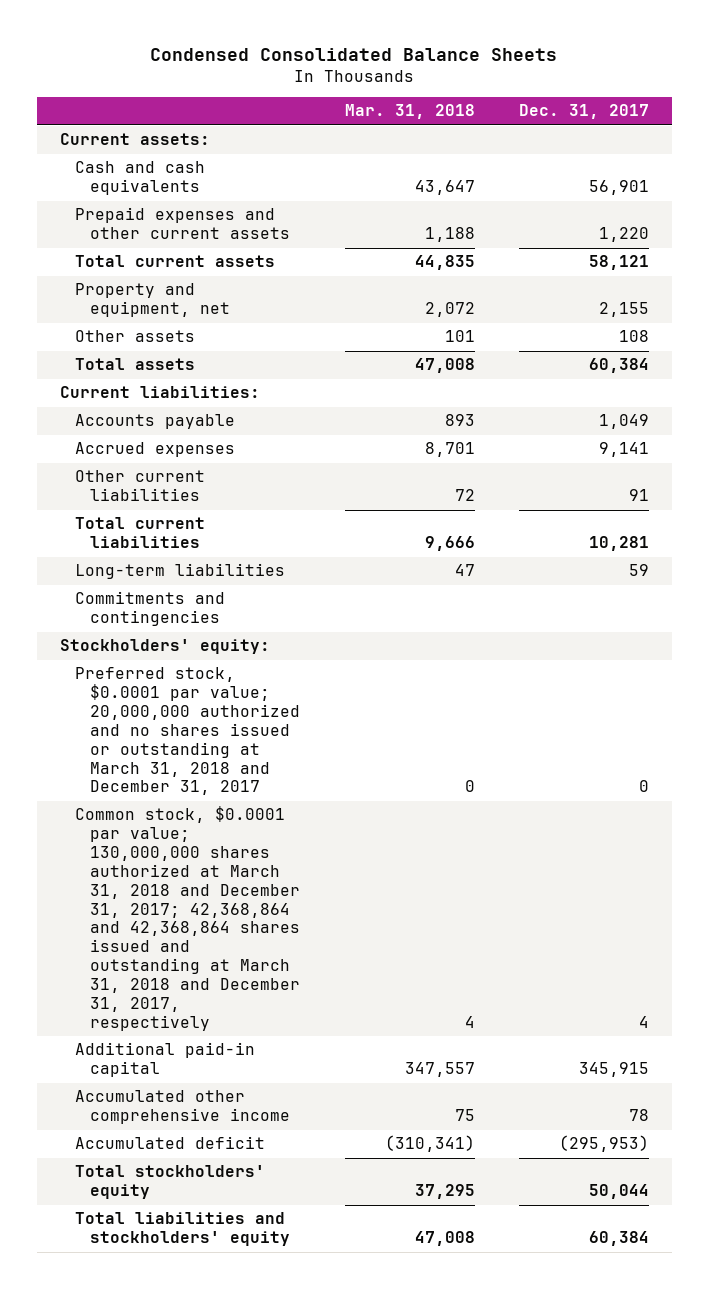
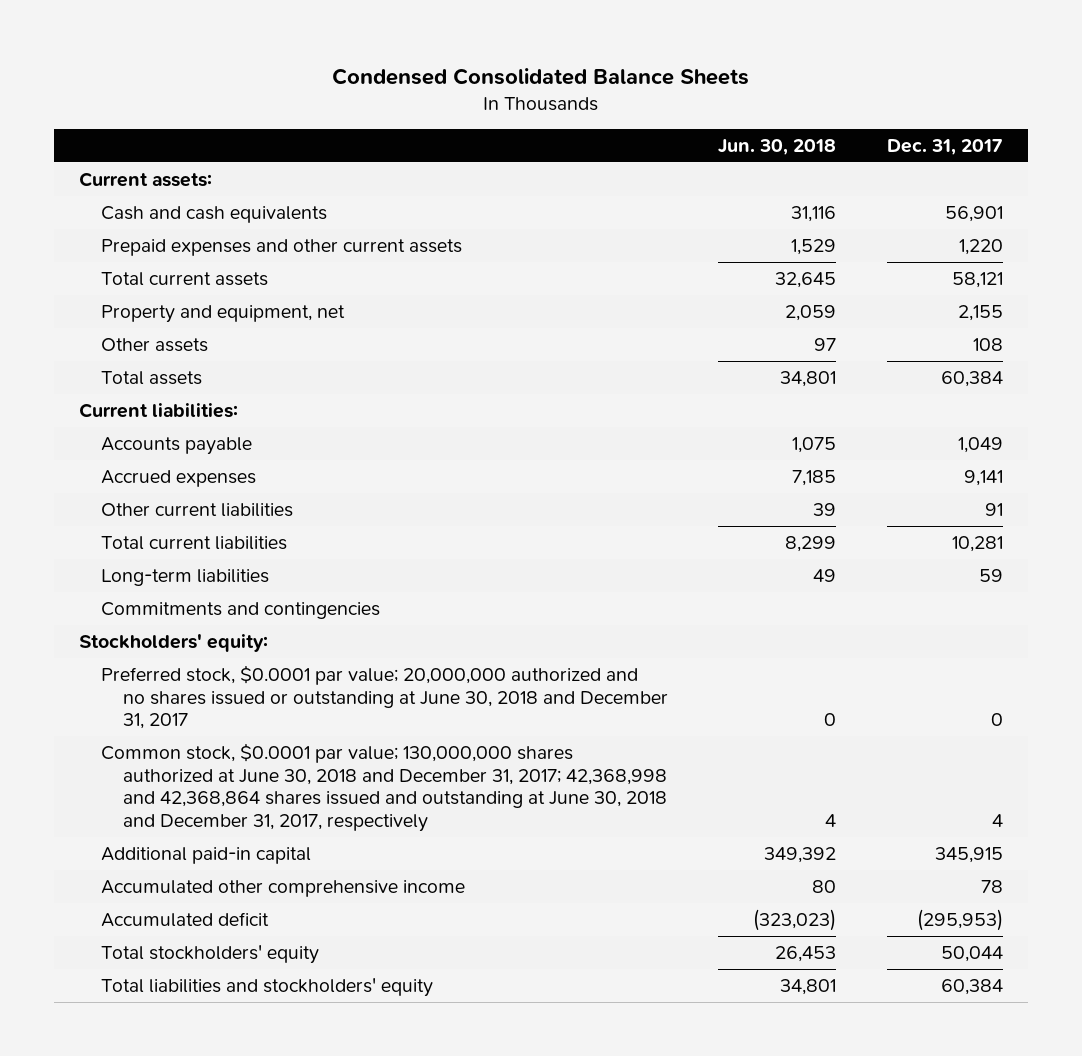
- | Mar. 31, 2018 | Dec. 31, 2017
+ | Jun. 30, 2018 | Dec. 31, 2017
- Preferred stock, $0.0001 par value; 20,000,000 authorized and no shares issued or outstanding at March 31, 2018 and December 31, 2017 | 0 | 0
- Common stock, $0.0001 par value; 130,000,000 shares authorized at March 31, 2018 and December 31, 2017; 42,368,864 and 42,368,864 shares issued and outstanding at March 31, 2018 and December 31, 2017, respectively | 4 | 4
+ Preferred stock, $0.0001 par value; 20,000,000 authorized and no shares issued or outstanding at June 30, 2018 and December 31, 2017 | 0 | 0
+ Common stock, $0.0001 par value; 130,000,000 shares authorized at June 30, 2018 and December 31, 2017; 42,368,998 and 42,368,864 shares issued and outstanding at June 30, 2018 and December 31, 2017, respectively | 4 | 4

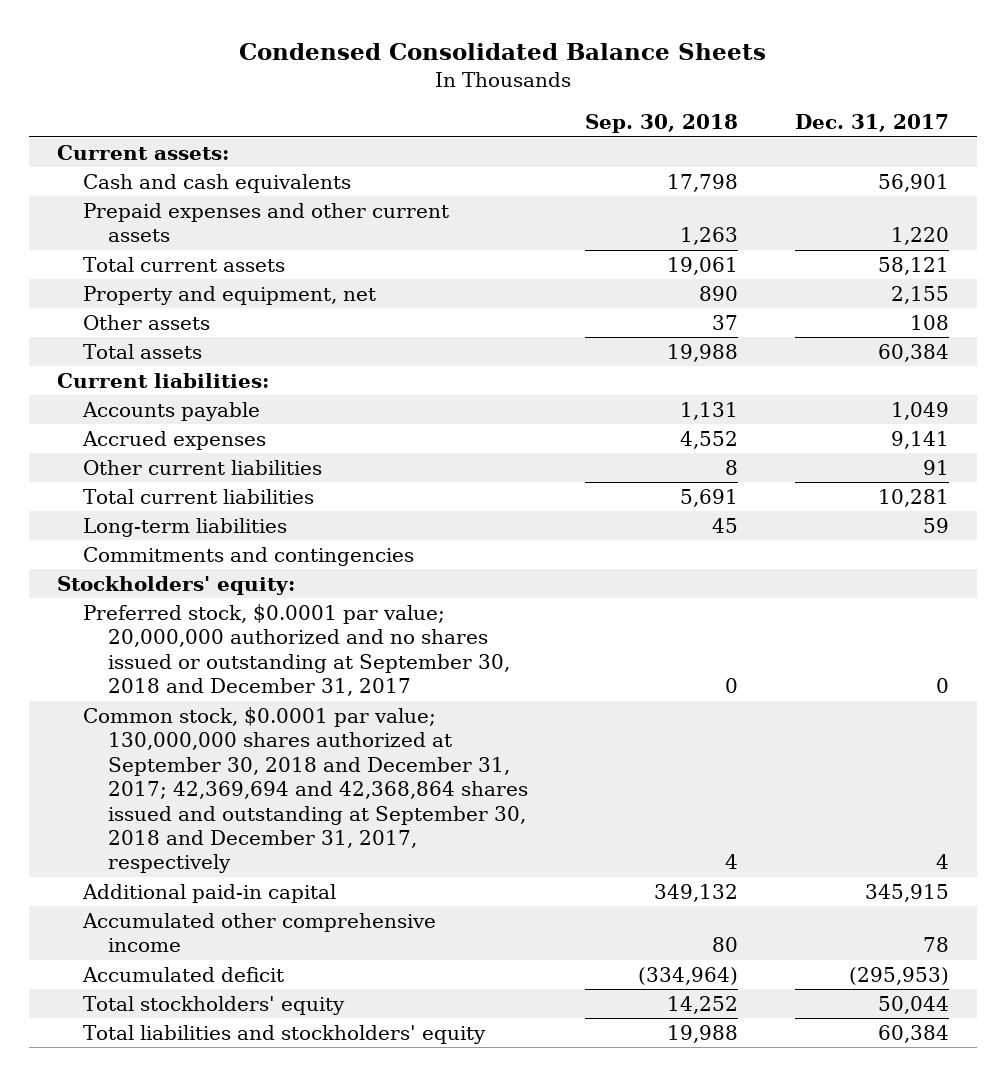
- | Jun. 30, 2018 | Dec. 31, 2017
+ | Sep. 30, 2018 | Dec. 31, 2017
- Preferred stock, $0.0001 par value; 20,000,000 authorized and no shares issued or outstanding at June 30, 2018 and December 31, 2017 | 0 | 0
- Common stock, $0.0001 par value; 130,000,000 shares authorized at June 30, 2018 and December 31, 2017; 42,368,998 and 42,368,864 shares issued and outstanding at June 30, 2018 and December 31, 2017, respectively | 4 | 4
+ Preferred stock, $0.0001 par value; 20,000,000 authorized and no shares issued or outstanding at September 30, 2018 and December 31, 2017 | 0 | 0
+ Common stock, $0.0001 par value; 130,000,000 shares authorized at September 30, 2018 and December 31, 2017; 42,369,694 and 42,368,864 shares issued and outstanding at September 30, 2018 and December 31, 2017, respectively | 4 | 4

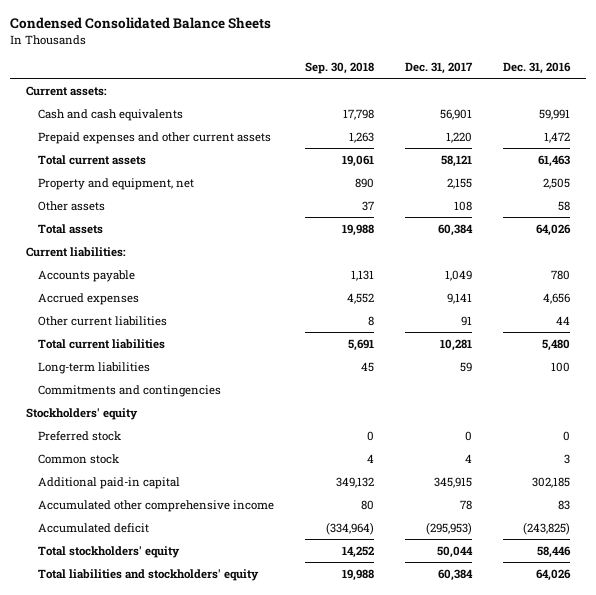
- | Sep. 30, 2018 | Dec. 31, 2017
+ | Sep. 30, 2018 | Dec. 31, 2017 | Dec. 31, 2016
- Stockholders' equity:
- Preferred stock, $0.0001 par value; 20,000,000 authorized and no shares issued or outstanding at September 30, 2018 and December 31, 2017 | 0 | 0
- Common stock, $0.0001 par value; 130,000,000 shares authorized at September 30, 2018 and December 31, 2017; 42,369,694 and 42,368,864 shares issued and outstanding at September 30, 2018 and December 31, 2017, respectively | 4 | 4
+ Stockholders' equity
+ Preferred stock | 0 | 0 | 0
+ Common stock | 4 | 4 | 3

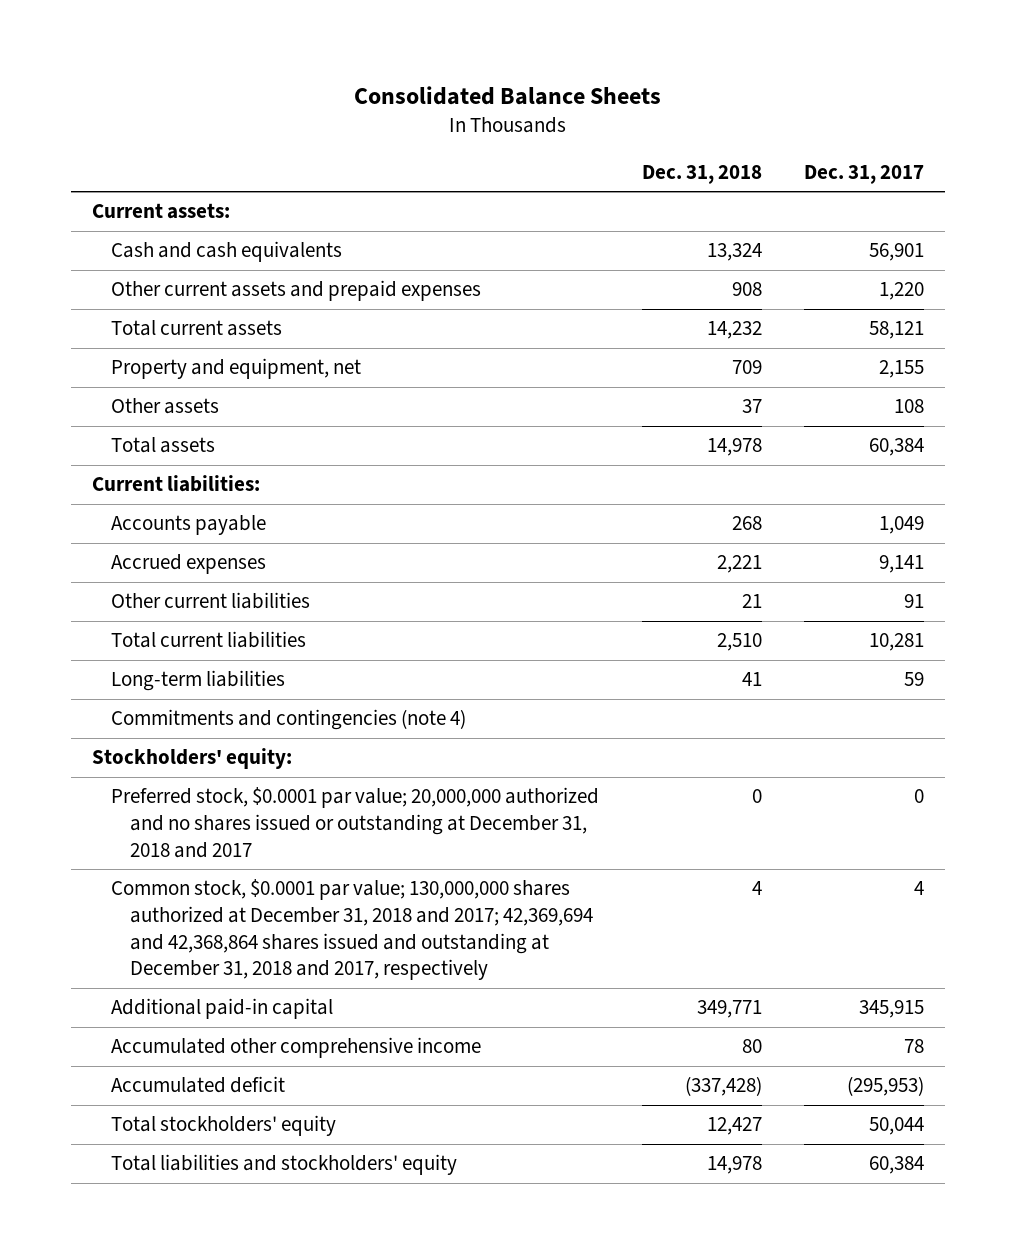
- Condensed Consolidated Balance Sheets
+ Consolidated Balance Sheets
- | Sep. 30, 2018 | Dec. 31, 2017 | Dec. 31, 2016
+ | Dec. 31, 2018 | Dec. 31, 2017
- Prepaid expenses and other current assets | 1,263 | 1,220 | 1,472
+ Other current assets and prepaid expenses | 908 | 1,220
- Commitments and contingencies
- Stockholders' equity
- Preferred stock | 0 | 0 | 0
- Common stock | 4 | 4 | 3
+ Commitments and contingencies (note 4)
+ Stockholders' equity:
+ Preferred stock, $0.0001 par value; 20,000,000 authorized and no shares issued or outstanding at December 31, 2018 and 2017 | 0 | 0
+ Common stock, $0.0001 par value; 130,000,000 shares authorized at December 31, 2018 and 2017; 42,369,694 and 42,368,864 shares issued and outstanding at December 31, 2018 and 2017, respectively | 4 | 4

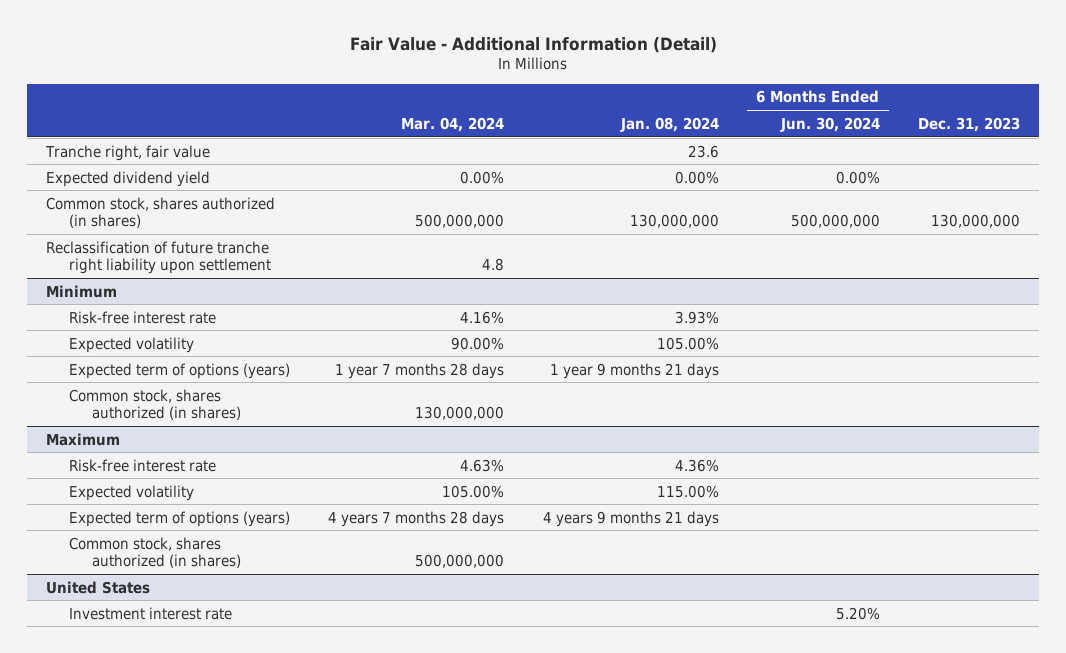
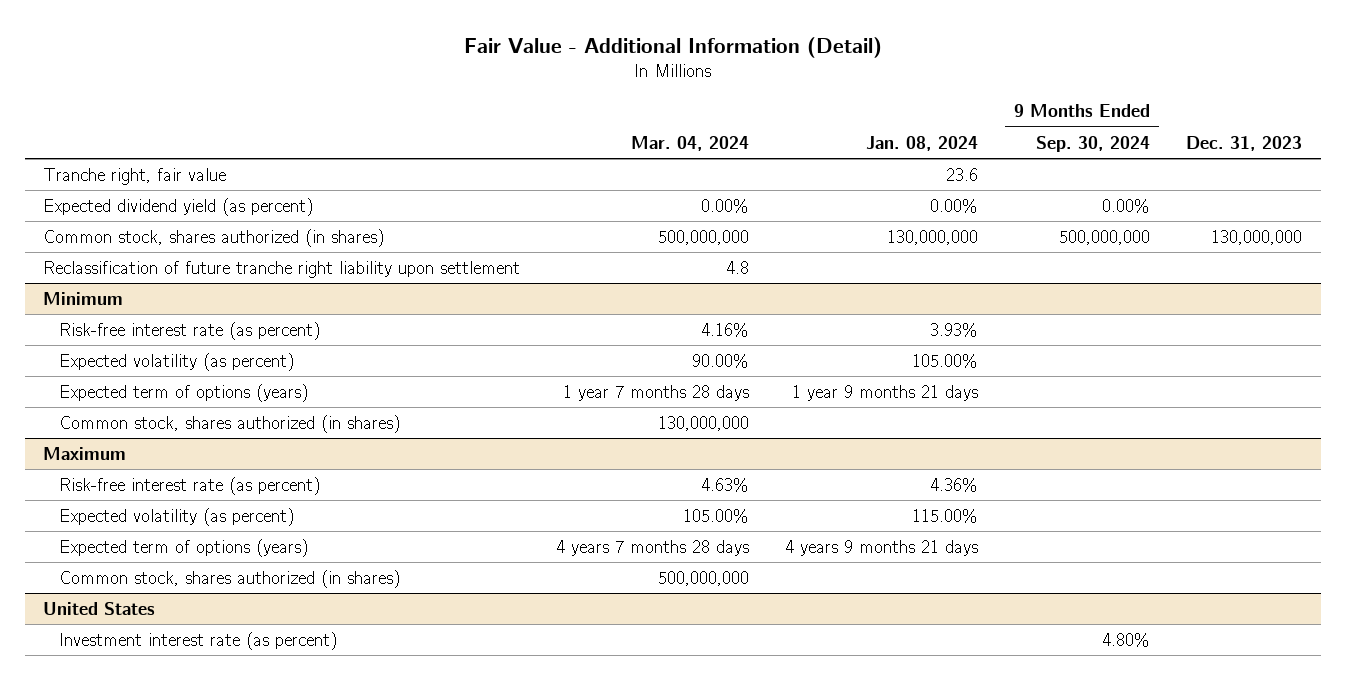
- | Mar. 04, 2024 | Jan. 08, 2024 | 6 Months Ended Jun. 30, 2024 | Dec. 31, 2023
+ | Mar. 04, 2024 | Jan. 08, 2024 | 9 Months Ended Sep. 30, 2024 | Dec. 31, 2023
- Expected dividend yield | 0.00% | 0.00% | 0.00% |
+ Expected dividend yield (as percent) | 0.00% | 0.00% | 0.00% |
@ Minimum
- Risk-free interest rate | 4.16% | 3.93% | |
- Expected volatility | 90.00% | 105.00% | |
+ Risk-free interest rate (as percent) | 4.16% | 3.93% | |
+ Expected volatility (as percent) | 90.00% | 105.00% | |
@ Maximum
- Risk-free interest rate | 4.63% | 4.36% | |
- Expected volatility | 105.00% | 115.00% | |
+ Risk-free interest rate (as percent) | 4.63% | 4.36% | |
+ Expected volatility (as percent) | 105.00% | 115.00% | |
@ United States
- Investment interest rate | | | 5.20% |
+ Investment interest rate (as percent) | | | 4.80% |

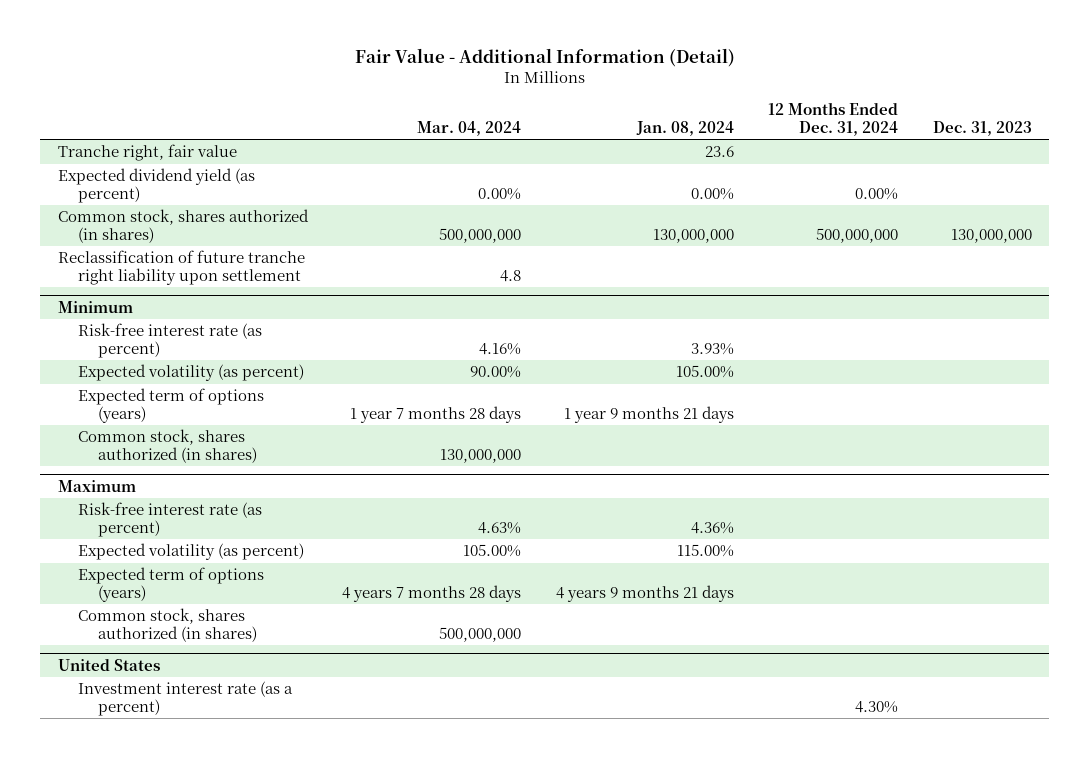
- | Mar. 04, 2024 | Jan. 08, 2024 | 9 Months Ended Sep. 30, 2024 | Dec. 31, 2023
+ | Mar. 04, 2024 | Jan. 08, 2024 | 12 Months Ended Dec. 31, 2024 | Dec. 31, 2023
@ United States
- Investment interest rate (as percent) | | | 4.80% |
+ Investment interest rate (as a percent) | | | 4.30% |

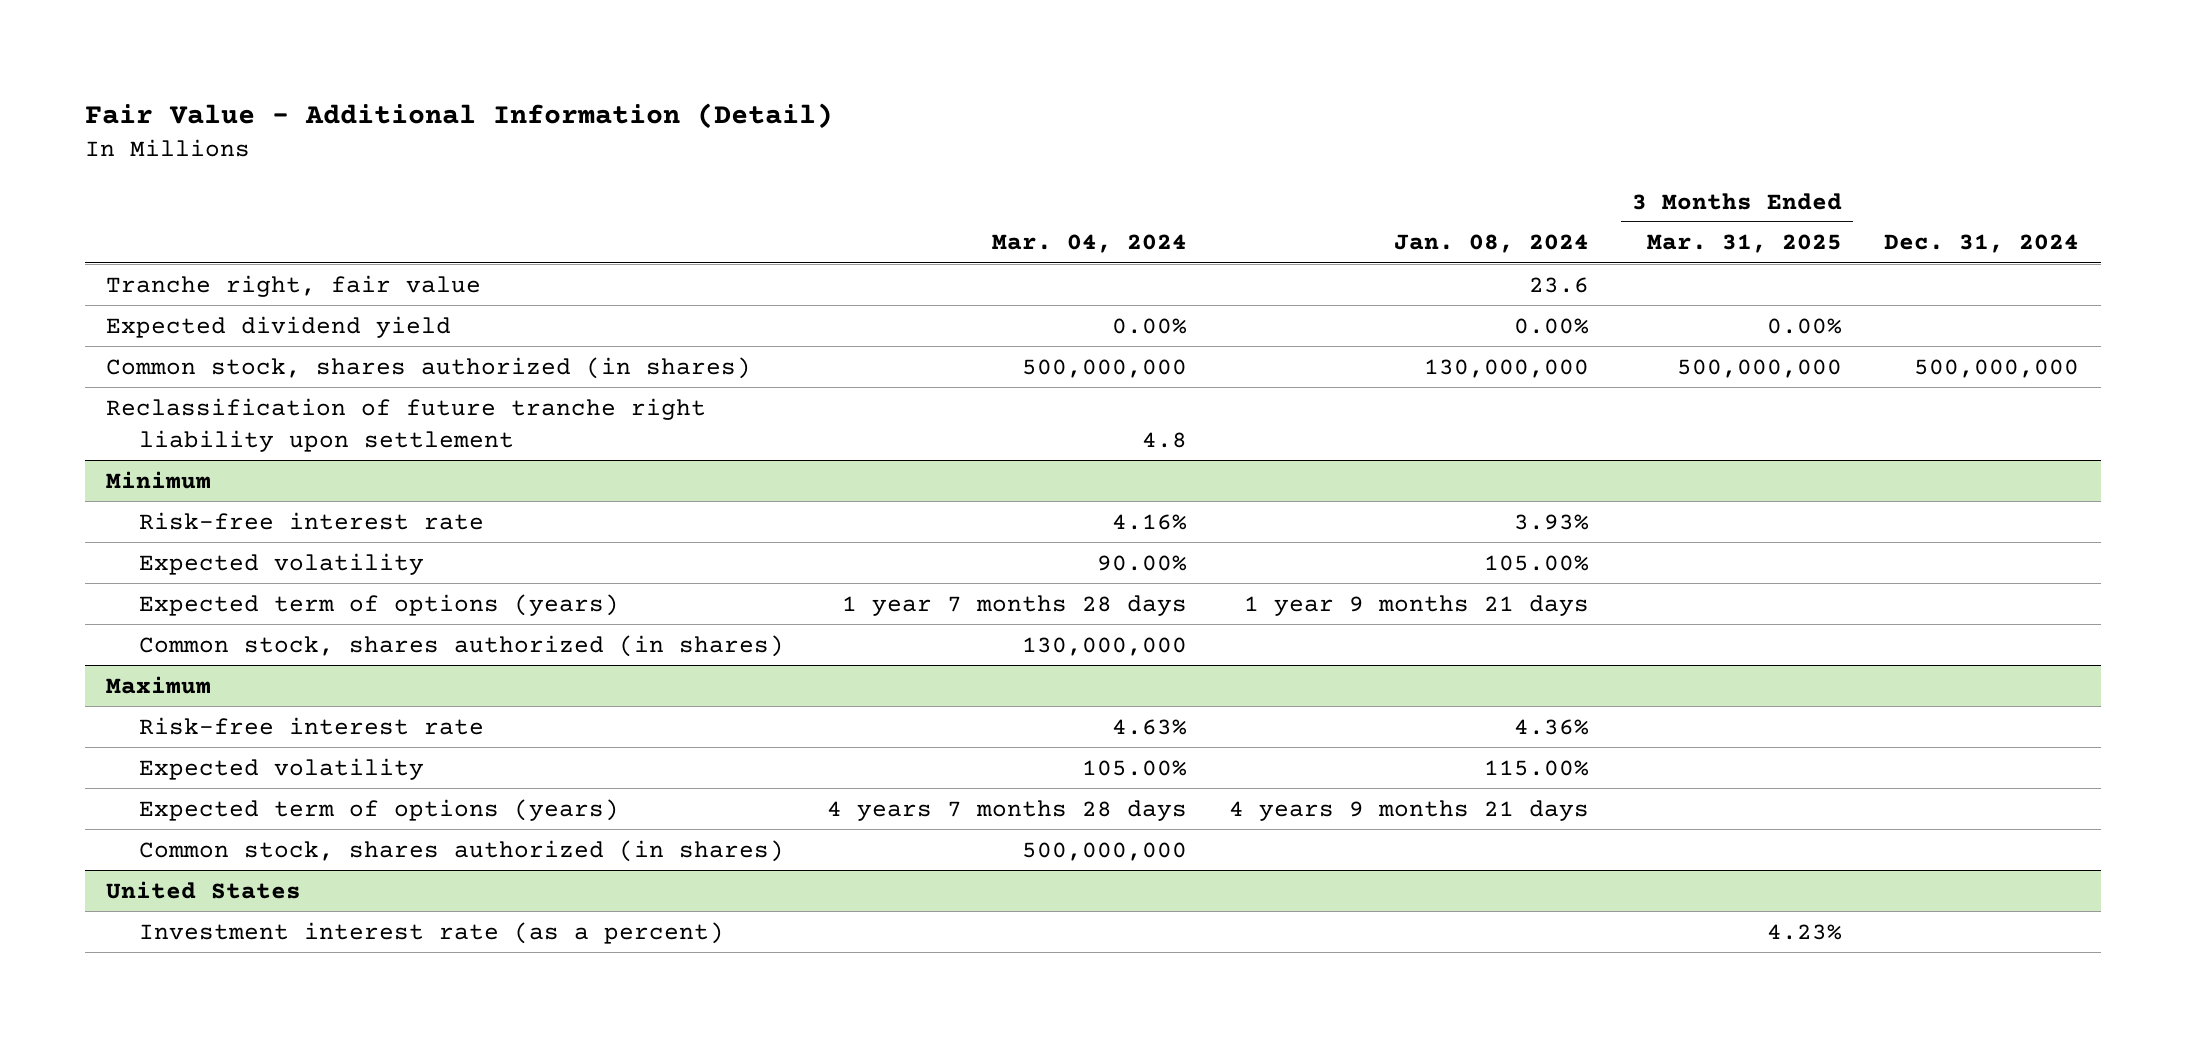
- | Mar. 04, 2024 | Jan. 08, 2024 | 12 Months Ended Dec. 31, 2024 | Dec. 31, 2023
+ | Mar. 04, 2024 | Jan. 08, 2024 | 3 Months Ended Mar. 31, 2025 | Dec. 31, 2024
- Expected dividend yield (as percent) | 0.00% | 0.00% | 0.00% |
+ Expected dividend yield | 0.00% | 0.00% | 0.00% |
@ Minimum
- Risk-free interest rate (as percent) | 4.16% | 3.93% | |
- Expected volatility (as percent) | 90.00% | 105.00% | |
+ Risk-free interest rate | 4.16% | 3.93% | |
+ Expected volatility | 90.00% | 105.00% | |
@ Maximum
- Risk-free interest rate (as percent) | 4.63% | 4.36% | |
- Expected volatility (as percent) | 105.00% | 115.00% | |
+ Risk-free interest rate | 4.63% | 4.36% | |
+ Expected volatility | 105.00% | 115.00% | |

